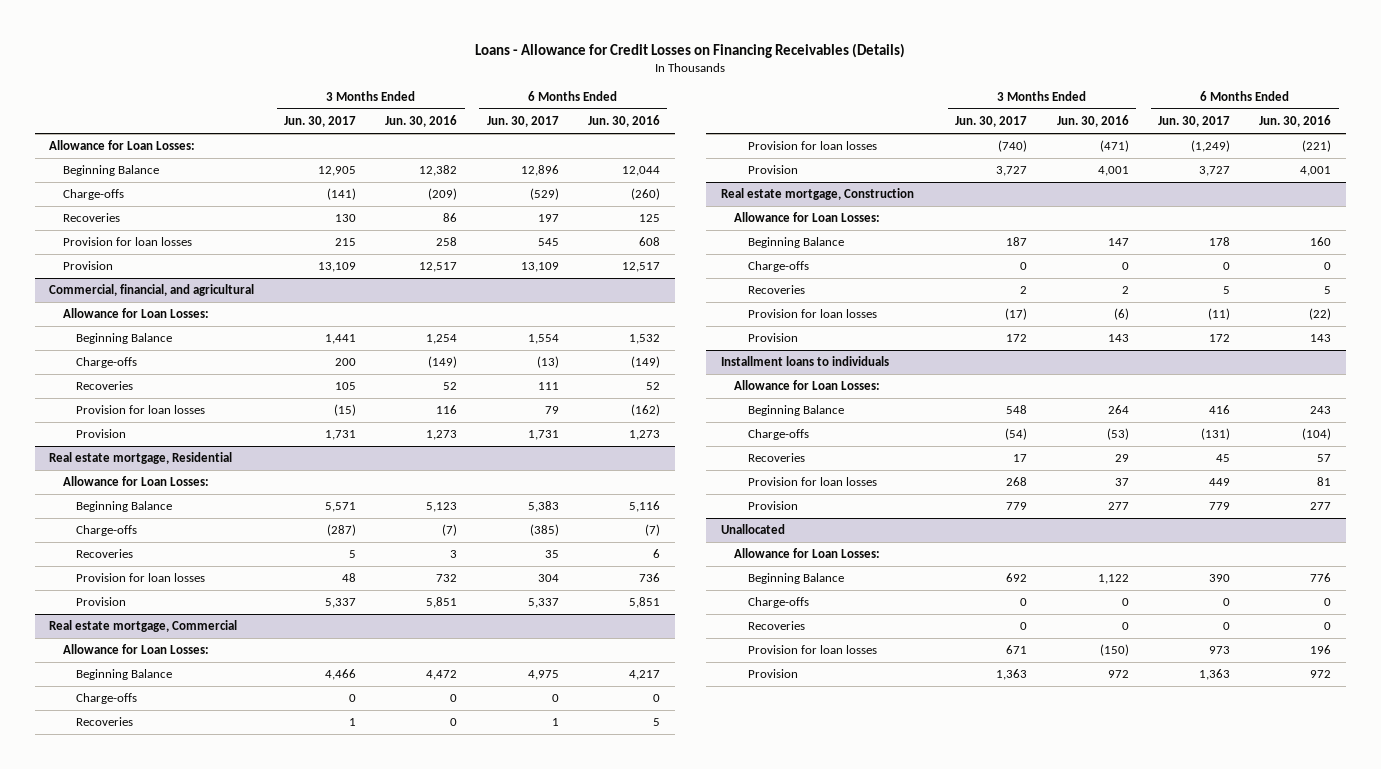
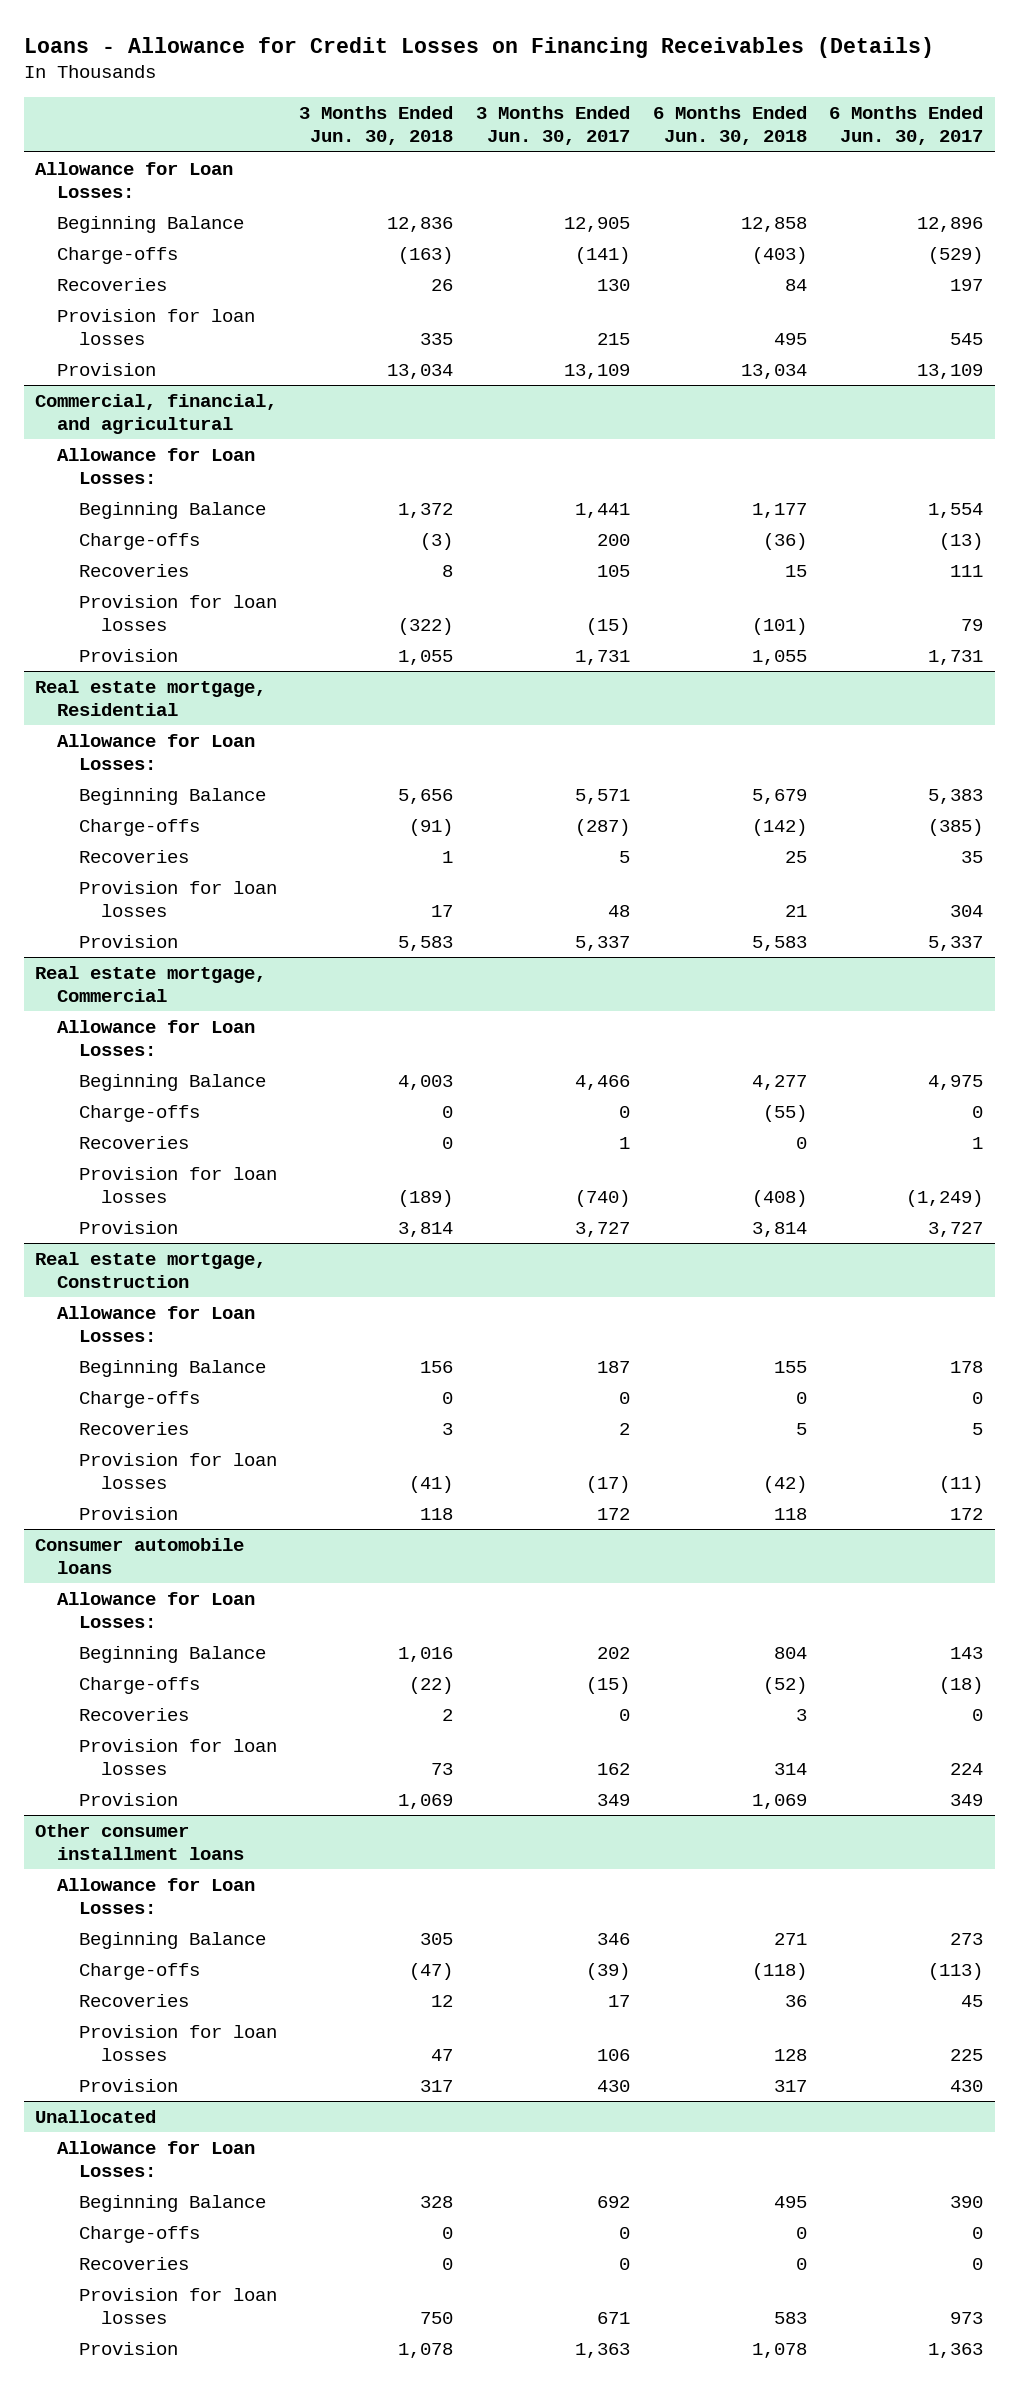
- | 3 Months Ended Jun. 30, 2017 | 3 Months Ended Jun. 30, 2016 | 6 Months Ended Jun. 30, 2017 | 6 Months Ended Jun. 30, 2016
+ | 3 Months Ended Jun. 30, 2018 | 3 Months Ended Jun. 30, 2017 | 6 Months Ended Jun. 30, 2018 | 6 Months Ended Jun. 30, 2017
- Installment loans to individuals
+ Consumer automobile loans
- Beginning Balance | 548 | 264 | 416 | 243
- Charge-offs | (54) | (53) | (131) | (104)
+ Beginning Balance | 1,016 | 202 | 804 | 143
+ Charge-offs | (22) | (15) | (52) | (18)
+ Recoveries | 2 | 0 | 3 | 0
+ Provision for loan losses | 73 | 162 | 314 | 224
+ Provision | 1,069 | 349 | 1,069 | 349
+ Other consumer installment loans
+ Allowance for Loan Losses:
+ Beginning Balance | 305 | 346 | 271 | 273
+ Charge-offs | (47) | (39) | (118) | (113)
- Provision for loan losses | 268 | 37 | 449 | 81
- Provision | 779 | 277 | 779 | 277
+ Provision for loan losses | 47 | 106 | 128 | 225
+ Provision | 317 | 430 | 317 | 430

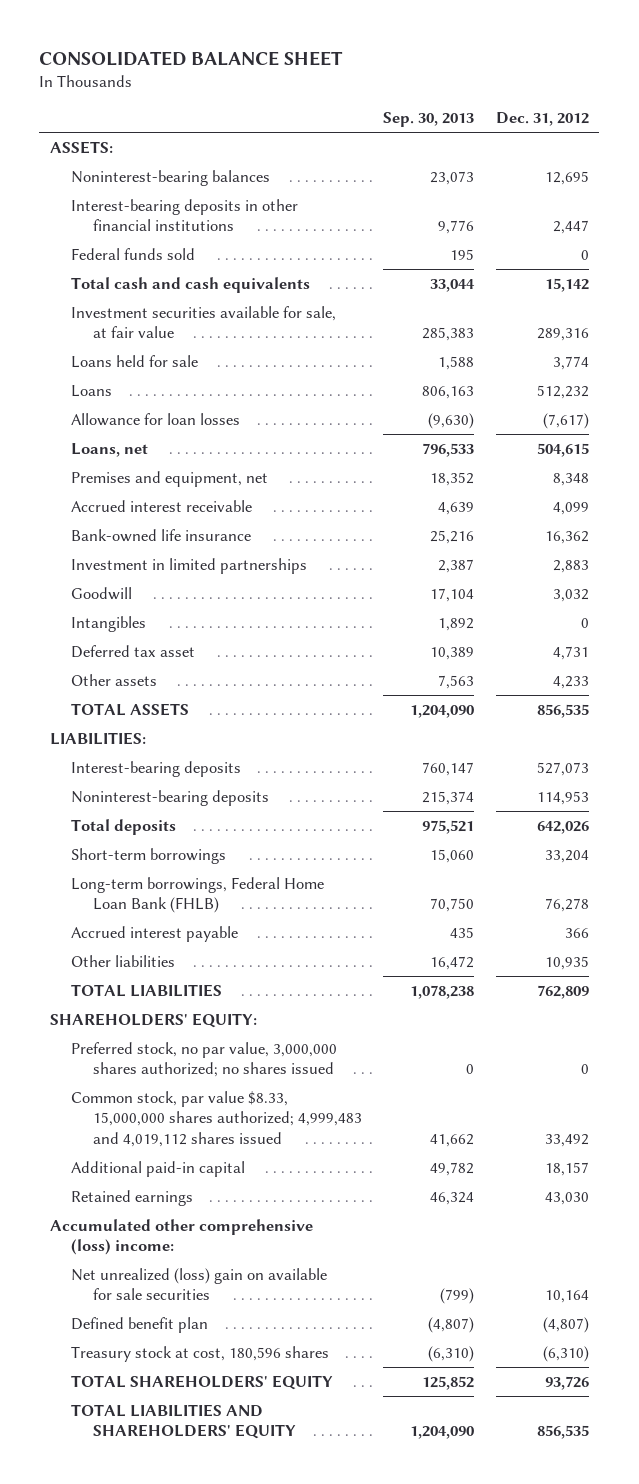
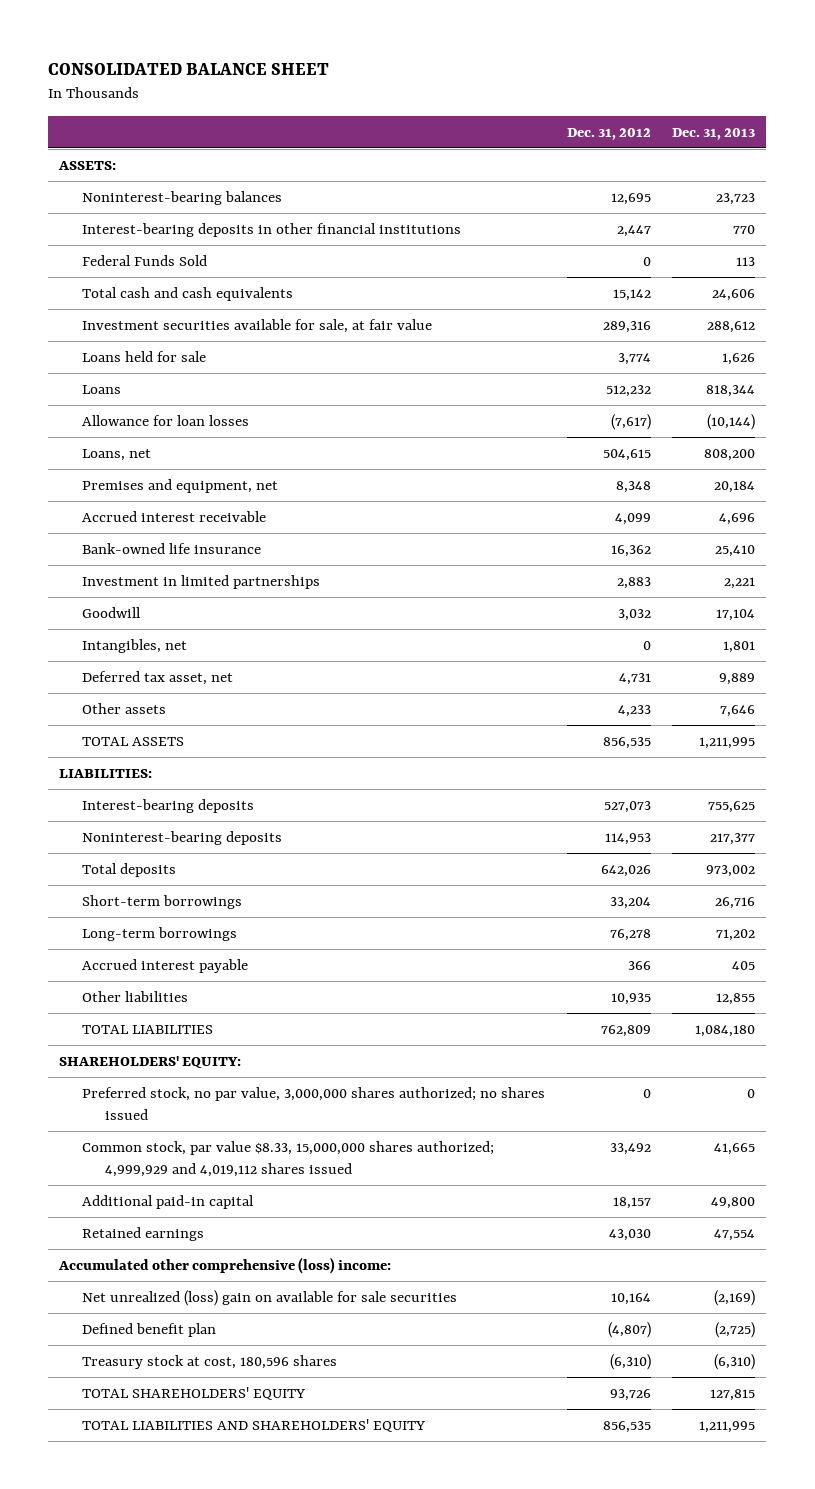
- | Sep. 30, 2013 | Dec. 31, 2012
+ | Dec. 31, 2012 | Dec. 31, 2013
- Federal funds sold | 195 | 0
+ Federal Funds Sold | 0 | 113
- Intangibles | 1,892 | 0
- Deferred tax asset | 10,389 | 4,731
+ Intangibles, net | 0 | 1,801
+ Deferred tax asset, net | 4,731 | 9,889
- Long-term borrowings, Federal Home Loan Bank (FHLB) | 70,750 | 76,278
+ Long-term borrowings | 76,278 | 71,202
- Common stock, par value $8.33, 15,000,000 shares authorized; 4,999,483 and 4,019,112 shares issued | 41,662 | 33,492
+ Common stock, par value $8.33, 15,000,000 shares authorized; 4,999,929 and 4,019,112 shares issued | 33,492 | 41,665

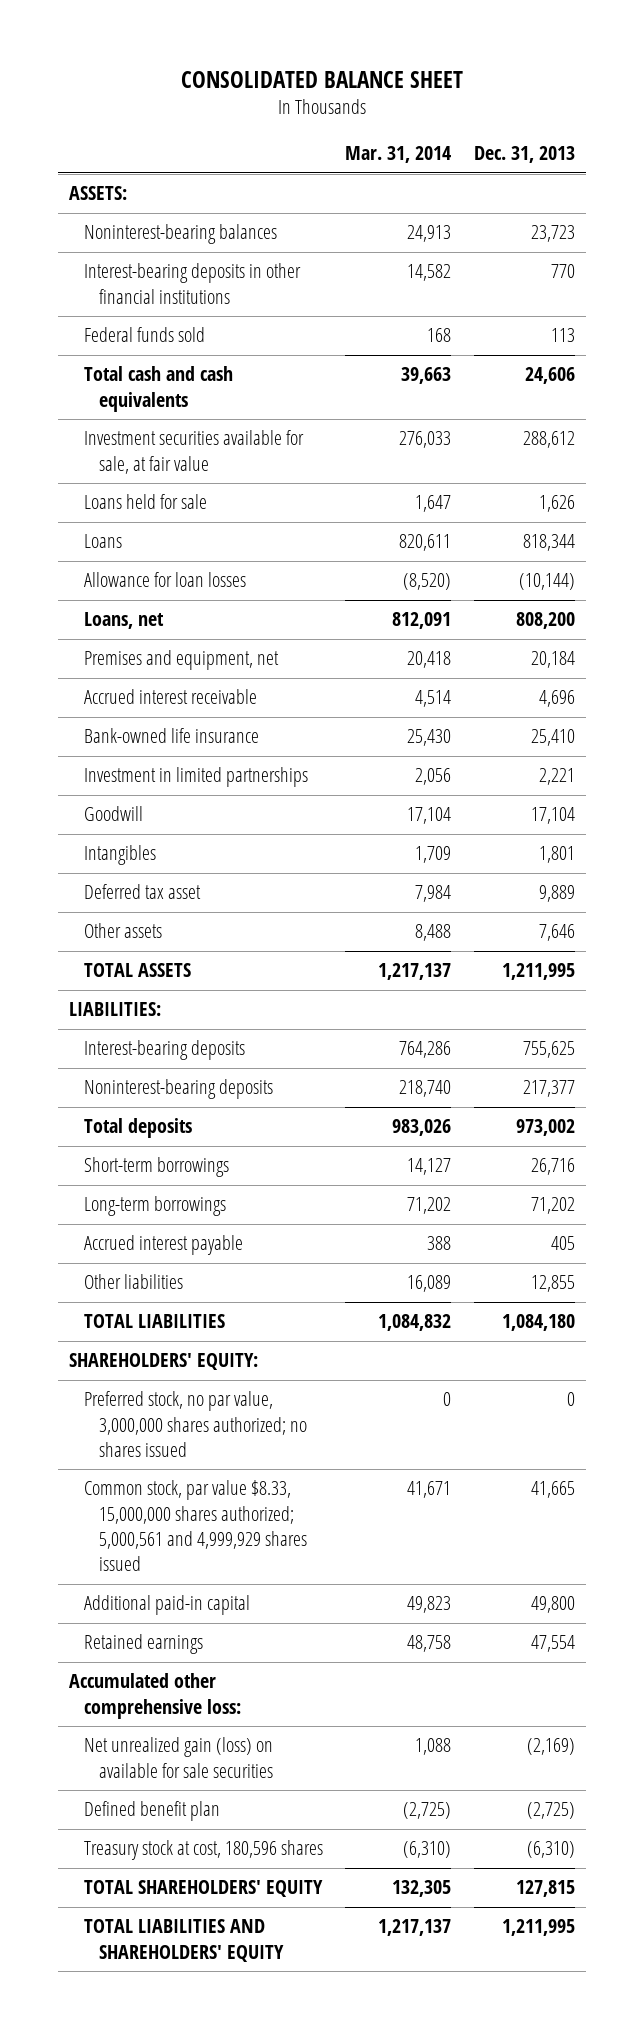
- | Dec. 31, 2012 | Dec. 31, 2013
+ | Mar. 31, 2014 | Dec. 31, 2013
- Federal Funds Sold | 0 | 113
+ Federal funds sold | 168 | 113
- Intangibles, net | 0 | 1,801
- Deferred tax asset, net | 4,731 | 9,889
+ Intangibles | 1,709 | 1,801
+ Deferred tax asset | 7,984 | 9,889
- Common stock, par value $8.33, 15,000,000 shares authorized; 4,999,929 and 4,019,112 shares issued | 33,492 | 41,665
+ Common stock, par value $8.33, 15,000,000 shares authorized; 5,000,561 and 4,999,929 shares issued | 41,671 | 41,665
- Accumulated other comprehensive (loss) income:
- Net unrealized (loss) gain on available for sale securities | 10,164 | (2,169)
+ Accumulated other comprehensive loss:
+ Net unrealized gain (loss) on available for sale securities | 1,088 | (2,169)

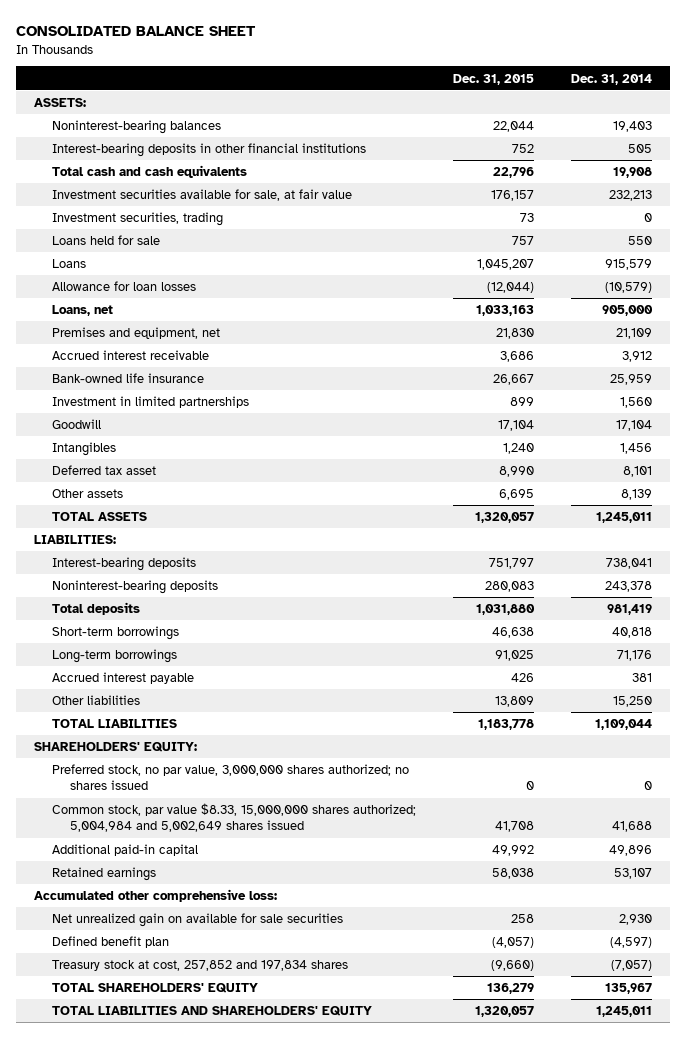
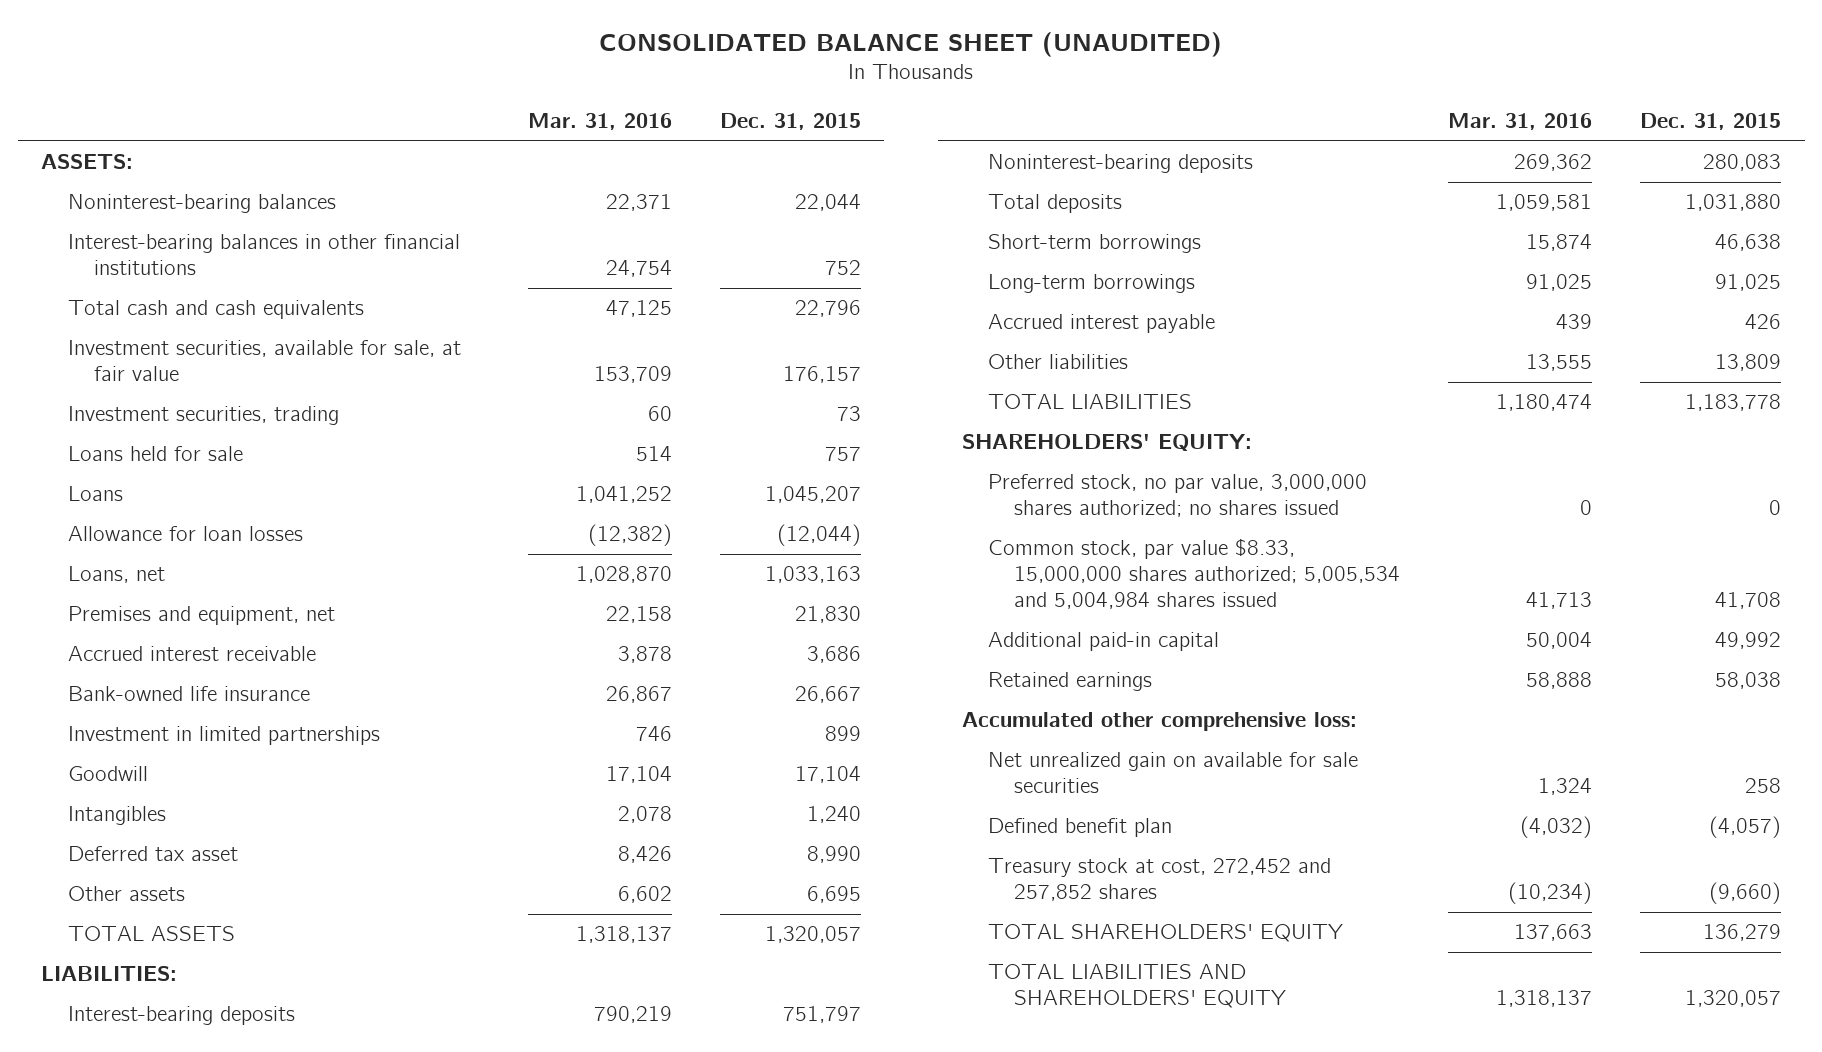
- CONSOLIDATED BALANCE SHEET
+ CONSOLIDATED BALANCE SHEET (UNAUDITED)
- | Dec. 31, 2015 | Dec. 31, 2014
+ | Mar. 31, 2016 | Dec. 31, 2015
- Interest-bearing deposits in other financial institutions | 752 | 505
+ Interest-bearing balances in other financial institutions | 24,754 | 752
- Investment securities available for sale, at fair value | 176,157 | 232,213
+ Investment securities, available for sale, at fair value | 153,709 | 176,157
- Common stock, par value $8.33, 15,000,000 shares authorized; 5,004,984 and 5,002,649 shares issued | 41,708 | 41,688
+ Common stock, par value $8.33, 15,000,000 shares authorized; 5,005,534 and 5,004,984 shares issued | 41,713 | 41,708
- Treasury stock at cost, 257,852 and 197,834 shares | (9,660) | (7,057)
+ Treasury stock at cost, 272,452 and 257,852 shares | (10,234) | (9,660)

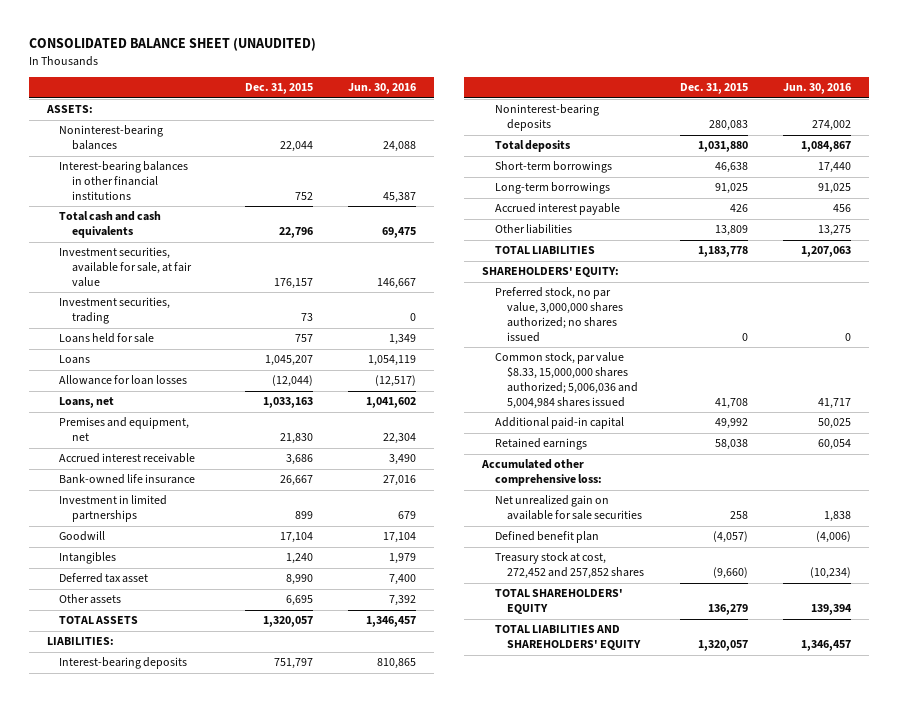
- | Mar. 31, 2016 | Dec. 31, 2015
+ | Dec. 31, 2015 | Jun. 30, 2016
- Common stock, par value $8.33, 15,000,000 shares authorized; 5,005,534 and 5,004,984 shares issued | 41,713 | 41,708
+ Common stock, par value $8.33, 15,000,000 shares authorized; 5,006,036 and 5,004,984 shares issued | 41,708 | 41,717

